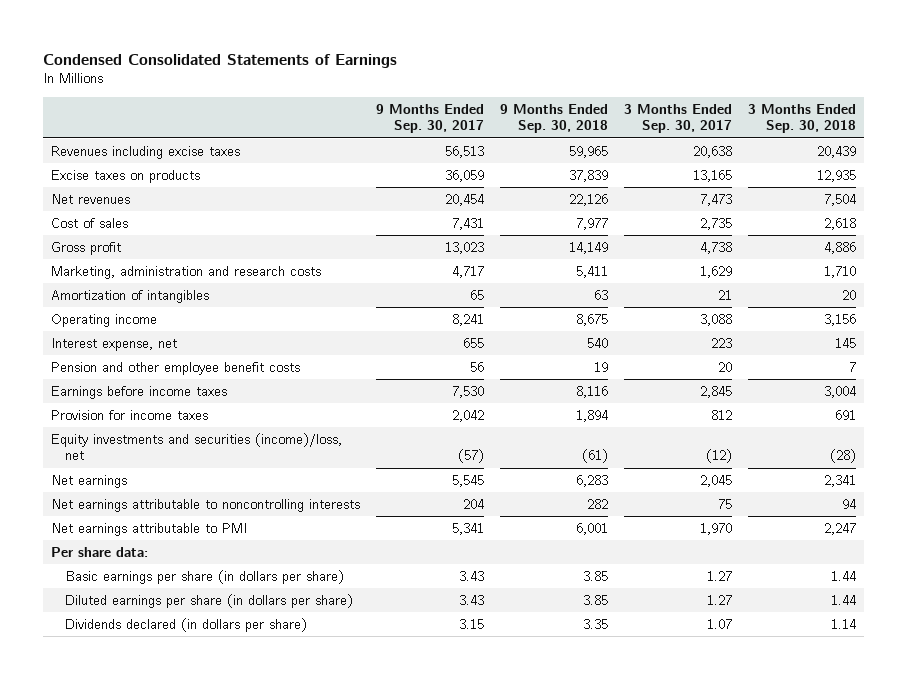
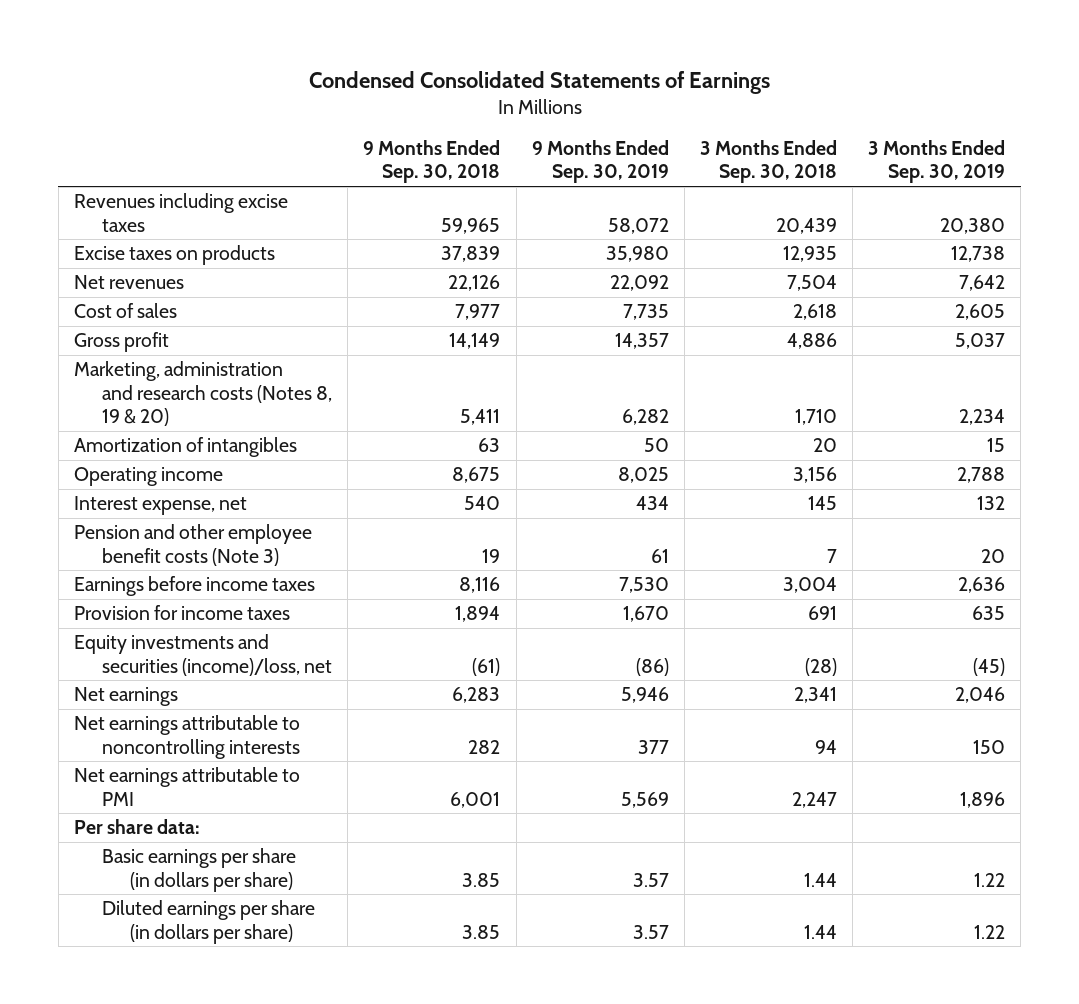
- | 9 Months Ended Sep. 30, 2017 | 9 Months Ended Sep. 30, 2018 | 3 Months Ended Sep. 30, 2017 | 3 Months Ended Sep. 30, 2018
+ | 9 Months Ended Sep. 30, 2018 | 9 Months Ended Sep. 30, 2019 | 3 Months Ended Sep. 30, 2018 | 3 Months Ended Sep. 30, 2019
- Marketing, administration and research costs | 4,717 | 5,411 | 1,629 | 1,710
+ Marketing, administration and research costs (Notes 8, 19 & 20) | 5,411 | 6,282 | 1,710 | 2,234
- Pension and other employee benefit costs | 56 | 19 | 20 | 7
+ Pension and other employee benefit costs (Note 3) | 19 | 61 | 7 | 20
- Dividends declared (in dollars per share) | 3.15 | 3.35 | 1.07 | 1.14

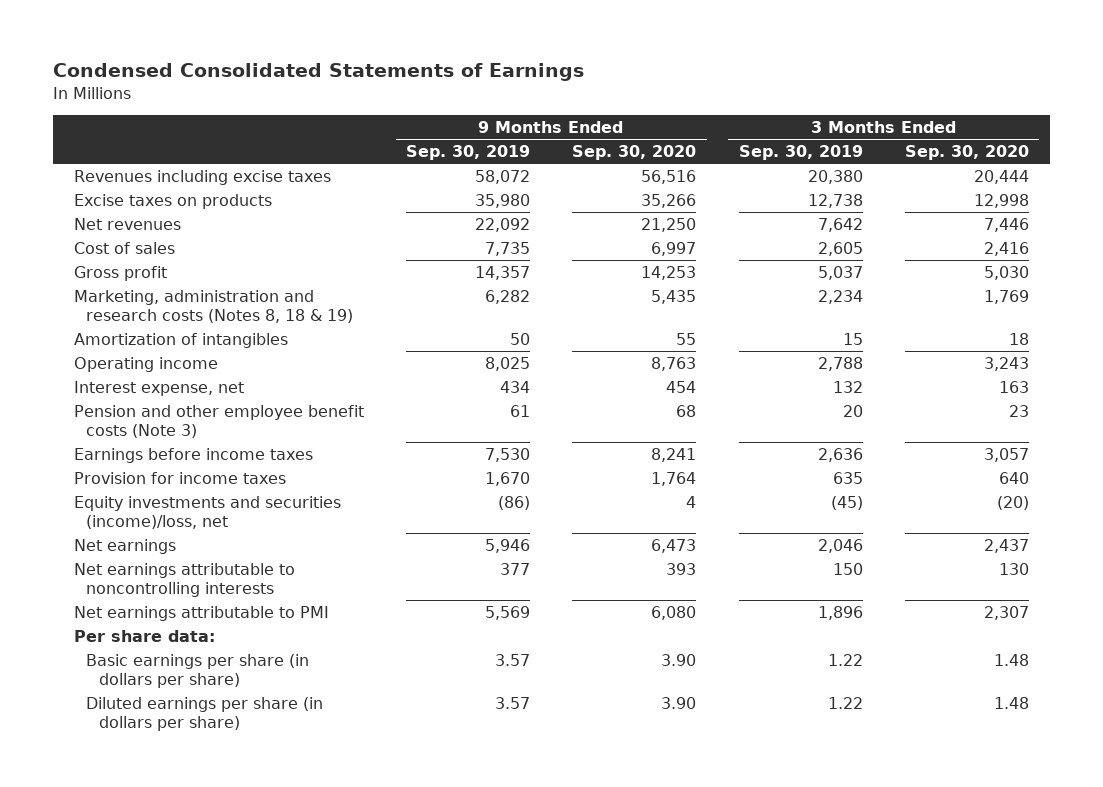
- | 9 Months Ended Sep. 30, 2018 | 9 Months Ended Sep. 30, 2019 | 3 Months Ended Sep. 30, 2018 | 3 Months Ended Sep. 30, 2019
+ | 9 Months Ended Sep. 30, 2019 | 9 Months Ended Sep. 30, 2020 | 3 Months Ended Sep. 30, 2019 | 3 Months Ended Sep. 30, 2020
- Marketing, administration and research costs (Notes 8, 19 & 20) | 5,411 | 6,282 | 1,710 | 2,234
+ Marketing, administration and research costs (Notes 8, 18 & 19) | 6,282 | 5,435 | 2,234 | 1,769

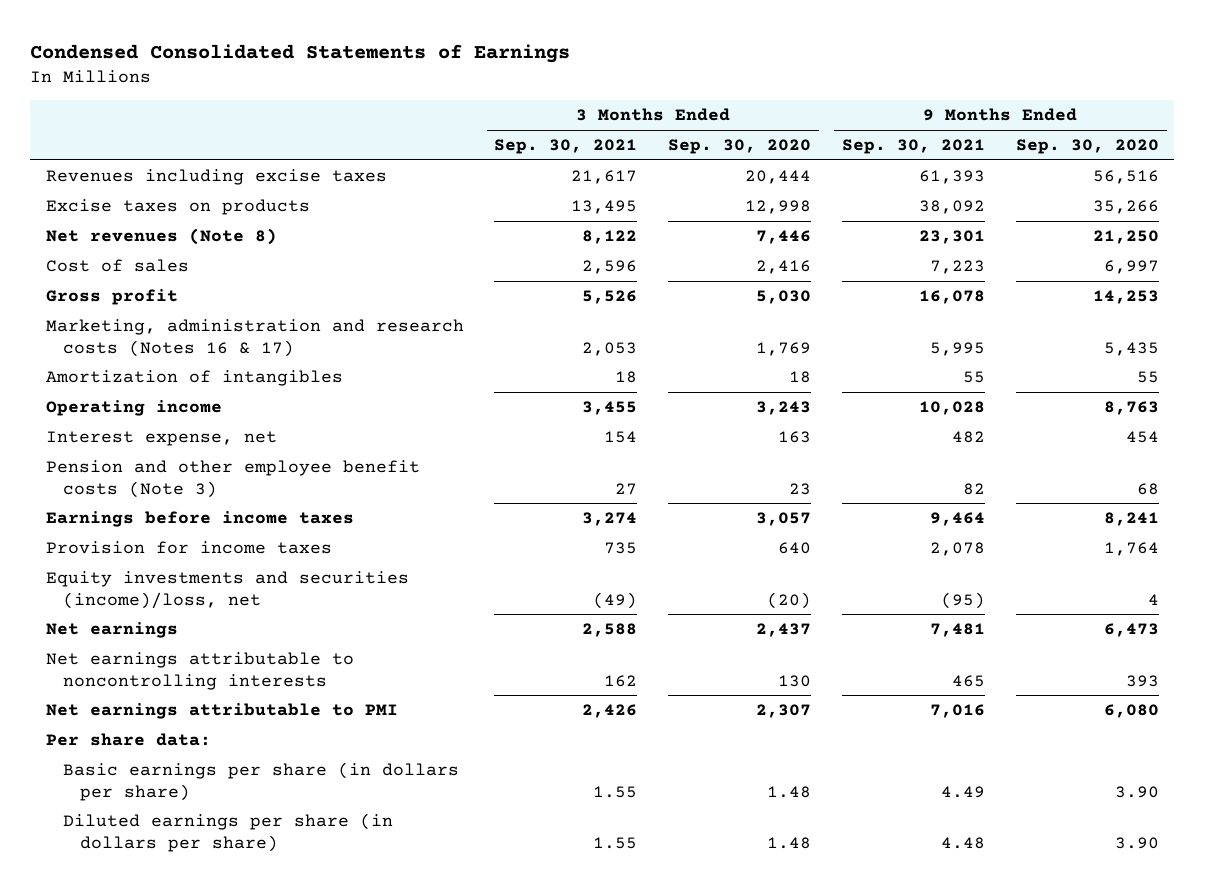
- | 9 Months Ended Sep. 30, 2019 | 9 Months Ended Sep. 30, 2020 | 3 Months Ended Sep. 30, 2019 | 3 Months Ended Sep. 30, 2020
+ | 3 Months Ended Sep. 30, 2021 | 3 Months Ended Sep. 30, 2020 | 9 Months Ended Sep. 30, 2021 | 9 Months Ended Sep. 30, 2020
- Net revenues | 22,092 | 21,250 | 7,642 | 7,446
+ Net revenues (Note 8) | 8,122 | 7,446 | 23,301 | 21,250
- Marketing, administration and research costs (Notes 8, 18 & 19) | 6,282 | 5,435 | 2,234 | 1,769
+ Marketing, administration and research costs (Notes 16 & 17) | 2,053 | 1,769 | 5,995 | 5,435

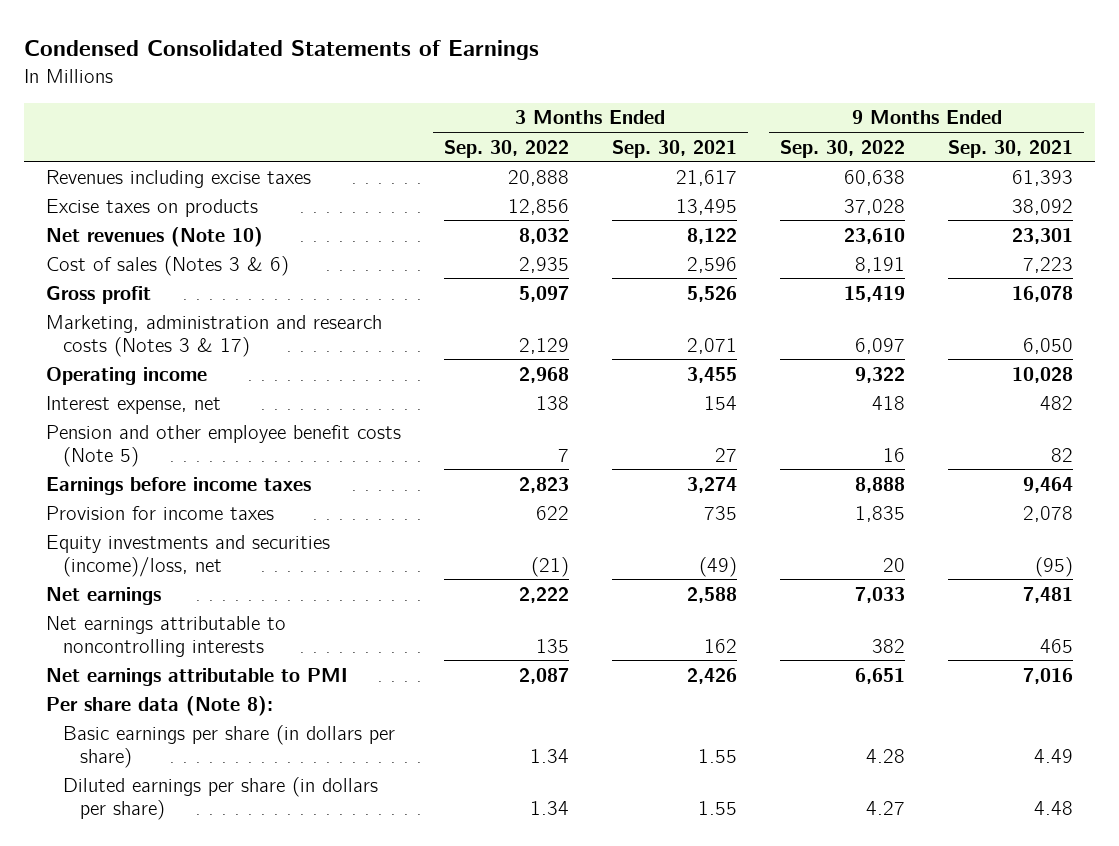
- | 3 Months Ended Sep. 30, 2021 | 3 Months Ended Sep. 30, 2020 | 9 Months Ended Sep. 30, 2021 | 9 Months Ended Sep. 30, 2020
+ | 3 Months Ended Sep. 30, 2022 | 3 Months Ended Sep. 30, 2021 | 9 Months Ended Sep. 30, 2022 | 9 Months Ended Sep. 30, 2021
- Net revenues (Note 8) | 8,122 | 7,446 | 23,301 | 21,250
- Cost of sales | 2,596 | 2,416 | 7,223 | 6,997
+ Net revenues (Note 10) | 8,032 | 8,122 | 23,610 | 23,301
+ Cost of sales (Notes 3 & 6) | 2,935 | 2,596 | 8,191 | 7,223
- Marketing, administration and research costs (Notes 16 & 17) | 2,053 | 1,769 | 5,995 | 5,435
- Amortization of intangibles | 18 | 18 | 55 | 55
+ Marketing, administration and research costs (Notes 3 & 17) | 2,129 | 2,071 | 6,097 | 6,050
- Pension and other employee benefit costs (Note 3) | 27 | 23 | 82 | 68
+ Pension and other employee benefit costs (Note 5) | 7 | 27 | 16 | 82
- Per share data:
+ Per share data (Note 8):

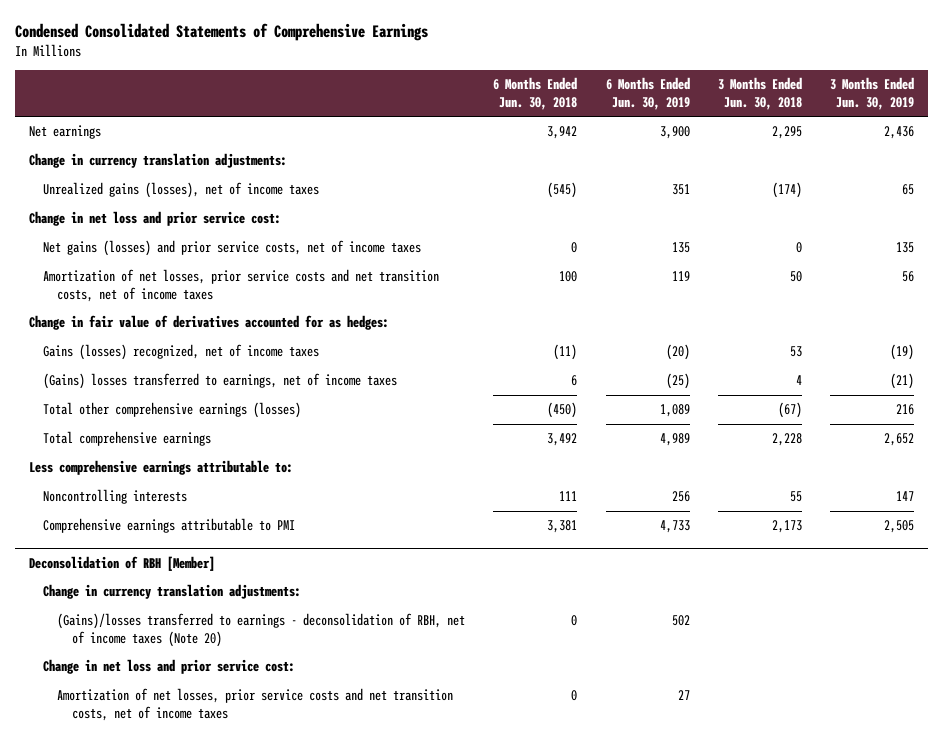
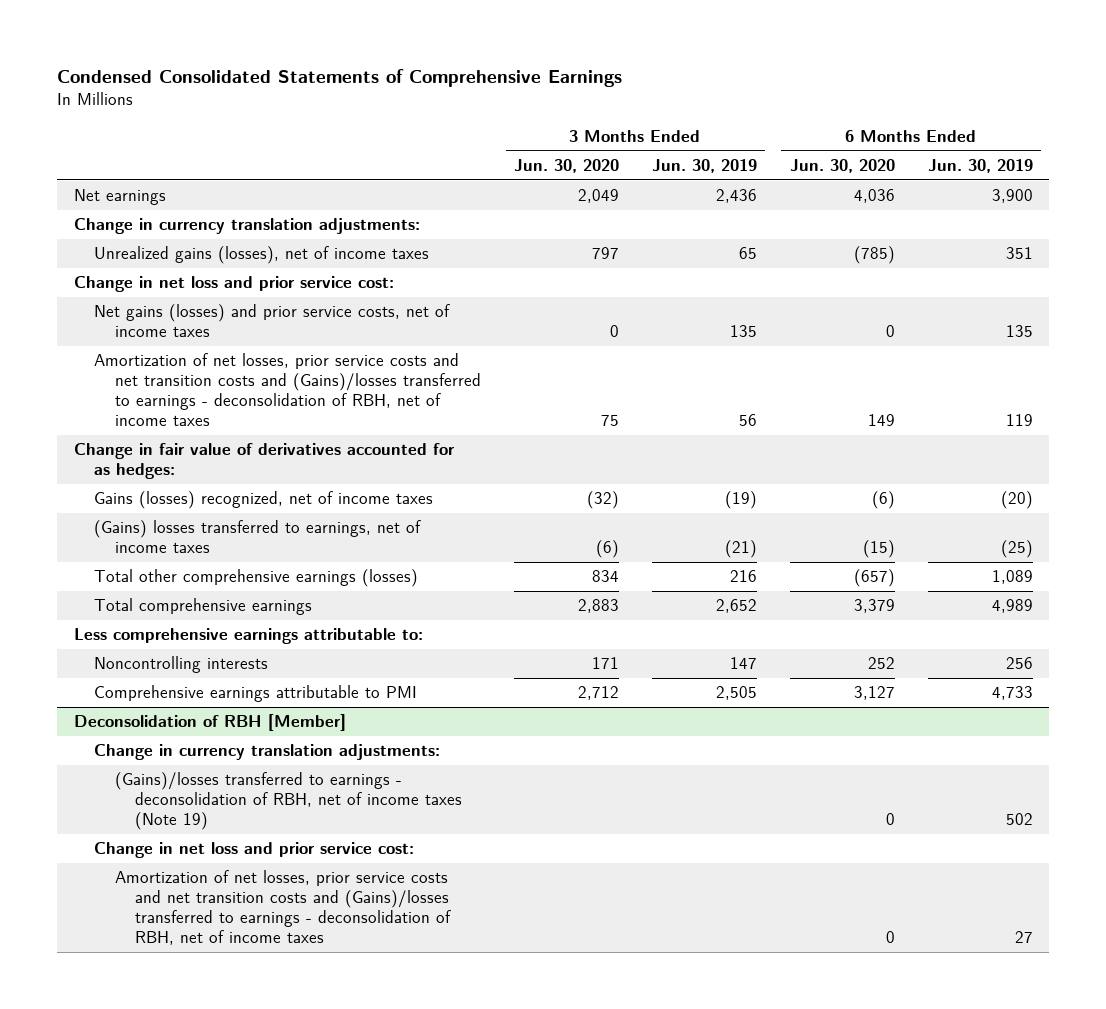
- | 6 Months Ended Jun. 30, 2018 | 6 Months Ended Jun. 30, 2019 | 3 Months Ended Jun. 30, 2018 | 3 Months Ended Jun. 30, 2019
+ | 3 Months Ended Jun. 30, 2020 | 3 Months Ended Jun. 30, 2019 | 6 Months Ended Jun. 30, 2020 | 6 Months Ended Jun. 30, 2019
- Amortization of net losses, prior service costs and net transition costs, net of income taxes | 100 | 119 | 50 | 56
+ Amortization of net losses, prior service costs and net transition costs and (Gains)/losses transferred to earnings - deconsolidation of RBH, net of income taxes | 75 | 56 | 149 | 119
@ Deconsolidation of RBH [Member]
- (Gains)/losses transferred to earnings - deconsolidation of RBH, net of income taxes (Note 20) | 0 | 502 | |
+ (Gains)/losses transferred to earnings - deconsolidation of RBH, net of income taxes (Note 19) | | | 0 | 502
- Amortization of net losses, prior service costs and net transition costs, net of income taxes | 0 | 27 | |
+ Amortization of net losses, prior service costs and net transition costs and (Gains)/losses transferred to earnings - deconsolidation of RBH, net of income taxes | | | 0 | 27

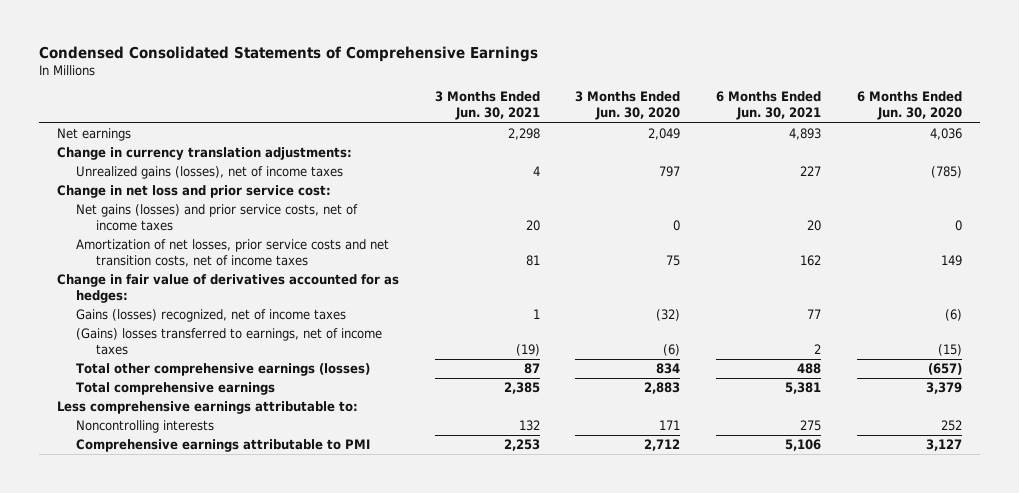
- | 3 Months Ended Jun. 30, 2020 | 3 Months Ended Jun. 30, 2019 | 6 Months Ended Jun. 30, 2020 | 6 Months Ended Jun. 30, 2019
+ | 3 Months Ended Jun. 30, 2021 | 3 Months Ended Jun. 30, 2020 | 6 Months Ended Jun. 30, 2021 | 6 Months Ended Jun. 30, 2020
- Amortization of net losses, prior service costs and net transition costs and (Gains)/losses transferred to earnings - deconsolidation of RBH, net of income taxes | 75 | 56 | 149 | 119
+ Amortization of net losses, prior service costs and net transition costs, net of income taxes | 81 | 75 | 162 | 149
- Deconsolidation of RBH [Member]
- Change in currency translation adjustments:
- (Gains)/losses transferred to earnings - deconsolidation of RBH, net of income taxes (Note 19) | | | 0 | 502
- Change in net loss and prior service cost:
- Amortization of net losses, prior service costs and net transition costs and (Gains)/losses transferred to earnings - deconsolidation of RBH, net of income taxes | | | 0 | 27

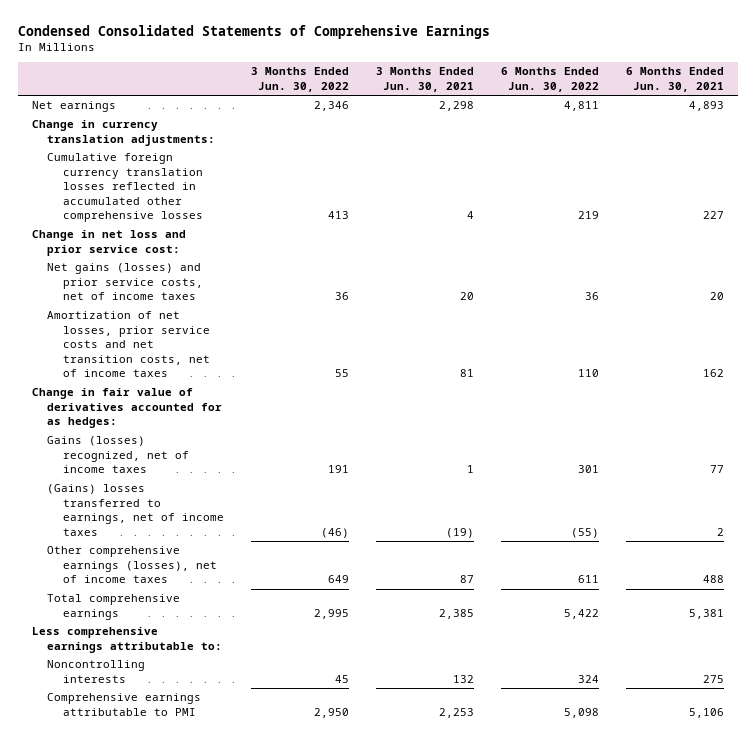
- | 3 Months Ended Jun. 30, 2021 | 3 Months Ended Jun. 30, 2020 | 6 Months Ended Jun. 30, 2021 | 6 Months Ended Jun. 30, 2020
+ | 3 Months Ended Jun. 30, 2022 | 3 Months Ended Jun. 30, 2021 | 6 Months Ended Jun. 30, 2022 | 6 Months Ended Jun. 30, 2021
- Unrealized gains (losses), net of income taxes | 4 | 797 | 227 | (785)
+ Cumulative foreign currency translation losses reflected in accumulated other comprehensive losses | 413 | 4 | 219 | 227
- Total other comprehensive earnings (losses) | 87 | 834 | 488 | (657)
+ Other comprehensive earnings (losses), net of income taxes | 649 | 87 | 611 | 488

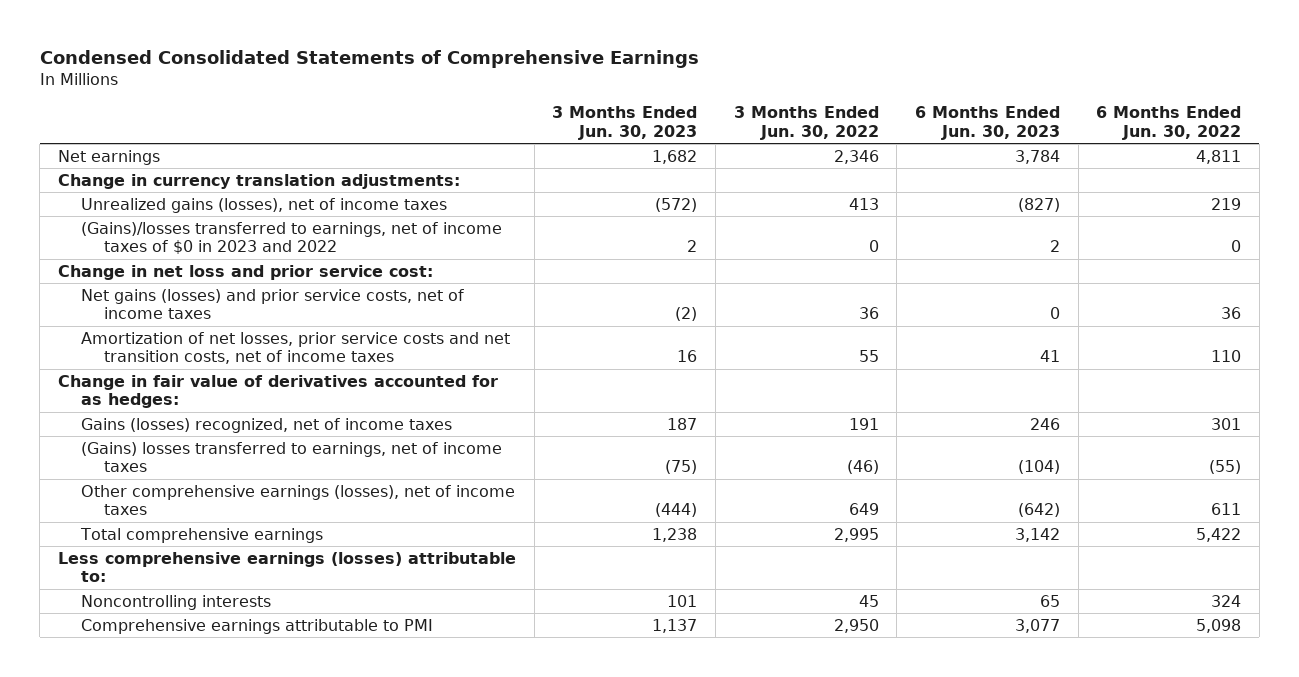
- | 3 Months Ended Jun. 30, 2022 | 3 Months Ended Jun. 30, 2021 | 6 Months Ended Jun. 30, 2022 | 6 Months Ended Jun. 30, 2021
+ | 3 Months Ended Jun. 30, 2023 | 3 Months Ended Jun. 30, 2022 | 6 Months Ended Jun. 30, 2023 | 6 Months Ended Jun. 30, 2022
- Cumulative foreign currency translation losses reflected in accumulated other comprehensive losses | 413 | 4 | 219 | 227
+ Unrealized gains (losses), net of income taxes | (572) | 413 | (827) | 219
+ (Gains)/losses transferred to earnings, net of income taxes of $0 in 2023 and 2022 | 2 | 0 | 2 | 0
- Less comprehensive earnings attributable to:
+ Less comprehensive earnings (losses) attributable to:

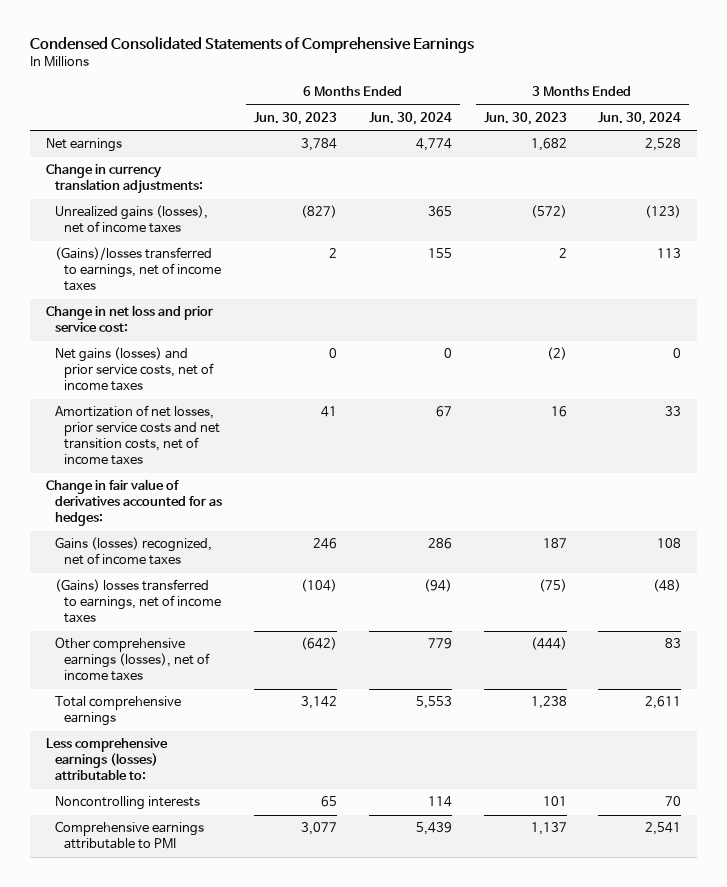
- | 3 Months Ended Jun. 30, 2023 | 3 Months Ended Jun. 30, 2022 | 6 Months Ended Jun. 30, 2023 | 6 Months Ended Jun. 30, 2022
+ | 6 Months Ended Jun. 30, 2023 | 6 Months Ended Jun. 30, 2024 | 3 Months Ended Jun. 30, 2023 | 3 Months Ended Jun. 30, 2024
- (Gains)/losses transferred to earnings, net of income taxes of $0 in 2023 and 2022 | 2 | 0 | 2 | 0
+ (Gains)/losses transferred to earnings, net of income taxes | 2 | 155 | 2 | 113

